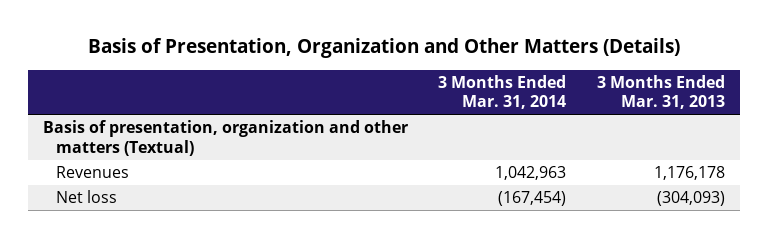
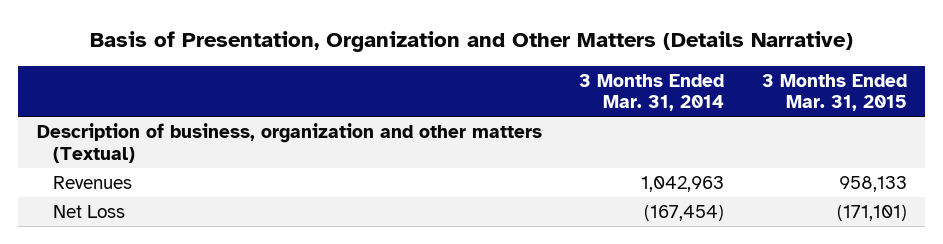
- Basis of Presentation, Organization and Other Matters (Details)
+ Basis of Presentation, Organization and Other Matters (Details Narrative)
- | 3 Months Ended Mar. 31, 2014 | 3 Months Ended Mar. 31, 2013
+ | 3 Months Ended Mar. 31, 2014 | 3 Months Ended Mar. 31, 2015
- Basis of presentation, organization and other matters (Textual)
+ Description of business, organization and other matters (Textual)
- Net loss | (167,454) | (304,093)
+ Net Loss | (167,454) | (171,101)

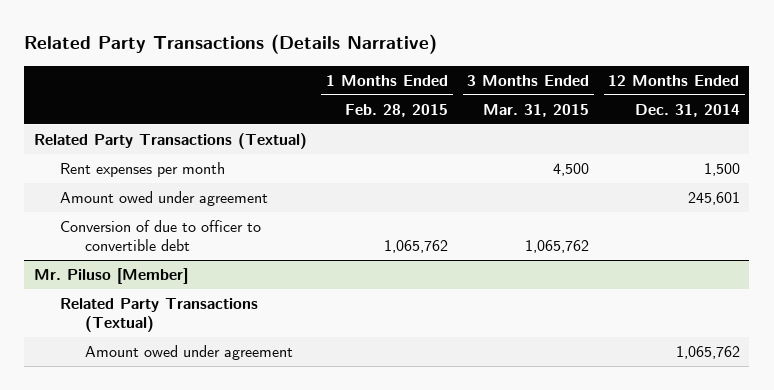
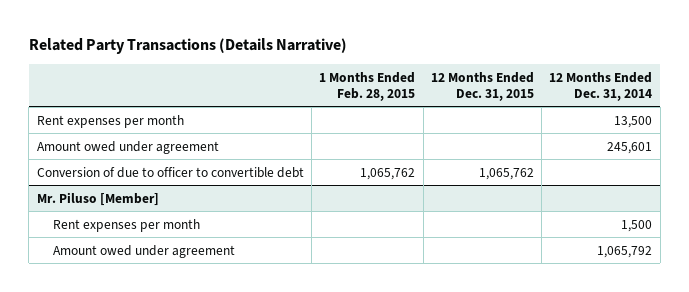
- | 1 Months Ended Feb. 28, 2015 | 3 Months Ended Mar. 31, 2015 | 12 Months Ended Dec. 31, 2014
+ | 1 Months Ended Feb. 28, 2015 | 12 Months Ended Dec. 31, 2015 | 12 Months Ended Dec. 31, 2014
- Related Party Transactions (Textual)
- Rent expenses per month | | 4,500 | 1,500
+ Rent expenses per month | | | 13,500
@ Mr. Piluso [Member]
- Related Party Transactions (Textual)
- Amount owed under agreement | | | 1,065,762
+ Rent expenses per month | | | 1,500
+ Amount owed under agreement | | | 1,065,792

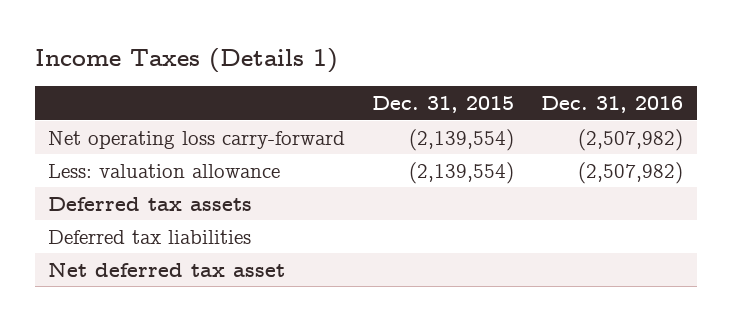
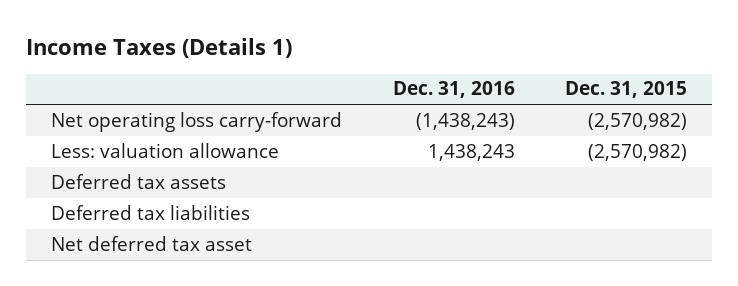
- | Dec. 31, 2015 | Dec. 31, 2016
+ | Dec. 31, 2016 | Dec. 31, 2015
- Net operating loss carry-forward | (2,139,554) | (2,507,982)
- Less: valuation allowance | (2,139,554) | (2,507,982)
+ Net operating loss carry-forward | (1,438,243) | (2,570,982)
+ Less: valuation allowance | 1,438,243 | (2,570,982)

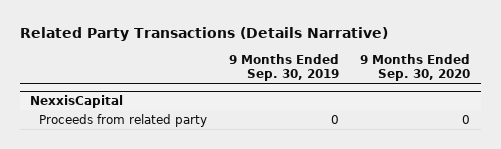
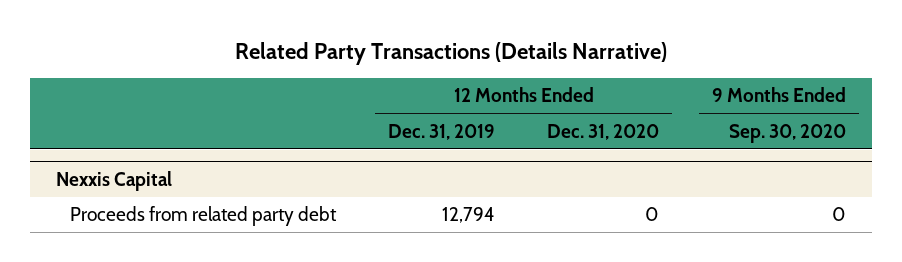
- | 9 Months Ended Sep. 30, 2019 | 9 Months Ended Sep. 30, 2020
+ | 12 Months Ended Dec. 31, 2019 | 12 Months Ended Dec. 31, 2020 | 9 Months Ended Sep. 30, 2020
- NexxisCapital
- Proceeds from related party | 0 | 0
+ Nexxis Capital
+ Proceeds from related party debt | 12,794 | 0 | 0

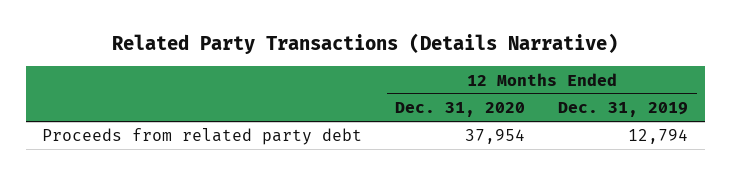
- | 12 Months Ended Dec. 31, 2019 | 12 Months Ended Dec. 31, 2020 | 9 Months Ended Sep. 30, 2020
+ | 12 Months Ended Dec. 31, 2020 | 12 Months Ended Dec. 31, 2019
- Nexxis Capital
- Proceeds from related party debt | 12,794 | 0 | 0
+ Proceeds from related party debt | 37,954 | 12,794

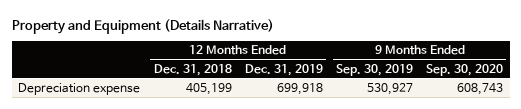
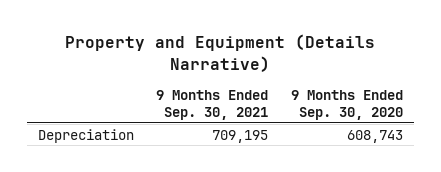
- | 12 Months Ended Dec. 31, 2018 | 12 Months Ended Dec. 31, 2019 | 9 Months Ended Sep. 30, 2019 | 9 Months Ended Sep. 30, 2020
+ | 9 Months Ended Sep. 30, 2021 | 9 Months Ended Sep. 30, 2020
- Depreciation expense | 405,199 | 699,918 | 530,927 | 608,743
+ Depreciation | 709,195 | 608,743

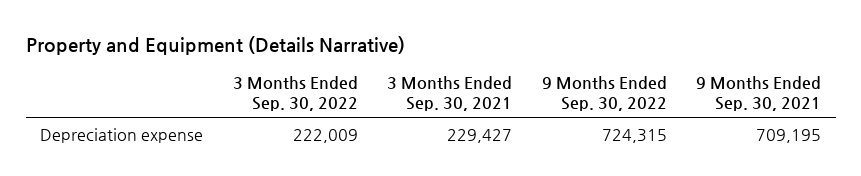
- | 9 Months Ended Sep. 30, 2021 | 9 Months Ended Sep. 30, 2020
+ | 3 Months Ended Sep. 30, 2022 | 3 Months Ended Sep. 30, 2021 | 9 Months Ended Sep. 30, 2022 | 9 Months Ended Sep. 30, 2021
- Depreciation | 709,195 | 608,743
+ Depreciation expense | 222,009 | 229,427 | 724,315 | 709,195

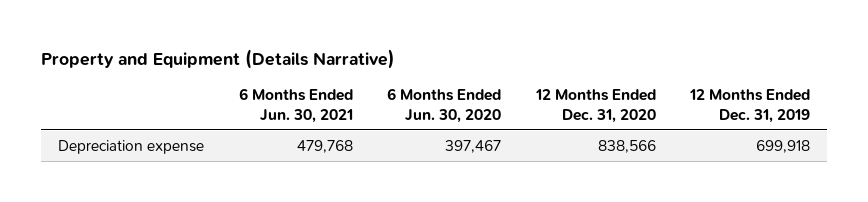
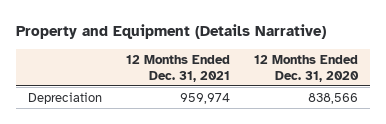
- | 6 Months Ended Jun. 30, 2021 | 6 Months Ended Jun. 30, 2020 | 12 Months Ended Dec. 31, 2020 | 12 Months Ended Dec. 31, 2019
+ | 12 Months Ended Dec. 31, 2021 | 12 Months Ended Dec. 31, 2020
- Depreciation expense | 479,768 | 397,467 | 838,566 | 699,918
+ Depreciation | 959,974 | 838,566

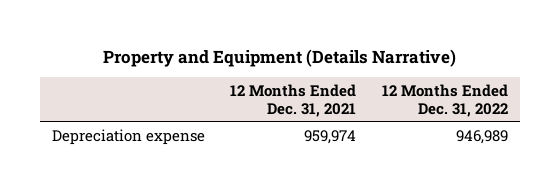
- | 12 Months Ended Dec. 31, 2021 | 12 Months Ended Dec. 31, 2020
+ | 12 Months Ended Dec. 31, 2021 | 12 Months Ended Dec. 31, 2022
- Depreciation | 959,974 | 838,566
+ Depreciation expense | 959,974 | 946,989

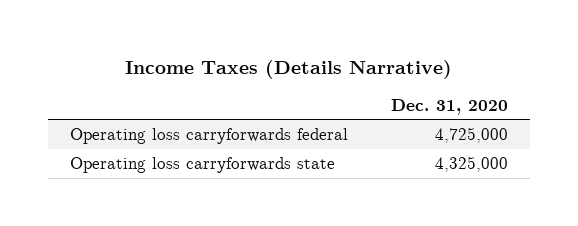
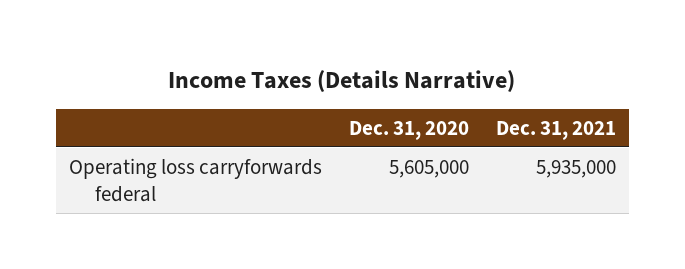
- | Dec. 31, 2020
+ | Dec. 31, 2020 | Dec. 31, 2021
- Operating loss carryforwards federal | 4,725,000
- Operating loss carryforwards state | 4,325,000
+ Operating loss carryforwards federal | 5,605,000 | 5,935,000

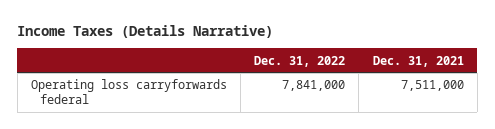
- | Dec. 31, 2020 | Dec. 31, 2021
+ | Dec. 31, 2022 | Dec. 31, 2021
- Operating loss carryforwards federal | 5,605,000 | 5,935,000
+ Operating loss carryforwards federal | 7,841,000 | 7,511,000

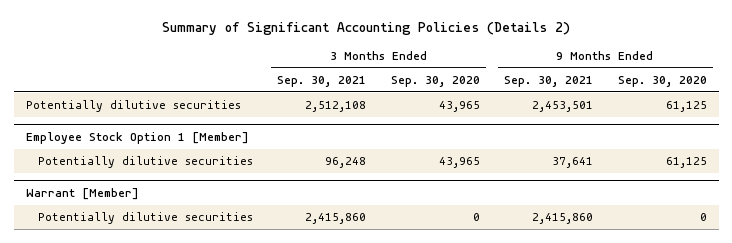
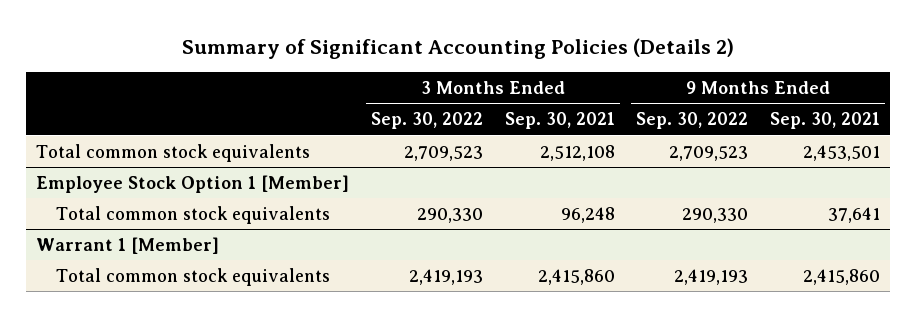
- | 3 Months Ended Sep. 30, 2021 | 3 Months Ended Sep. 30, 2020 | 9 Months Ended Sep. 30, 2021 | 9 Months Ended Sep. 30, 2020
+ | 3 Months Ended Sep. 30, 2022 | 3 Months Ended Sep. 30, 2021 | 9 Months Ended Sep. 30, 2022 | 9 Months Ended Sep. 30, 2021
- Potentially dilutive securities | 2,512,108 | 43,965 | 2,453,501 | 61,125
+ Total common stock equivalents | 2,709,523 | 2,512,108 | 2,709,523 | 2,453,501
@ Employee Stock Option 1 [Member]
- Potentially dilutive securities | 96,248 | 43,965 | 37,641 | 61,125
- Warrant [Member]
- Potentially dilutive securities | 2,415,860 | 0 | 2,415,860 | 0
@ Employee Stock Option 1 [Member]
+ Total common stock equivalents | 290,330 | 96,248 | 290,330 | 37,641
+ Warrant 1 [Member]
+ Total common stock equivalents | 2,419,193 | 2,415,860 | 2,419,193 | 2,415,860

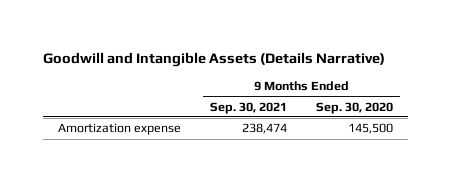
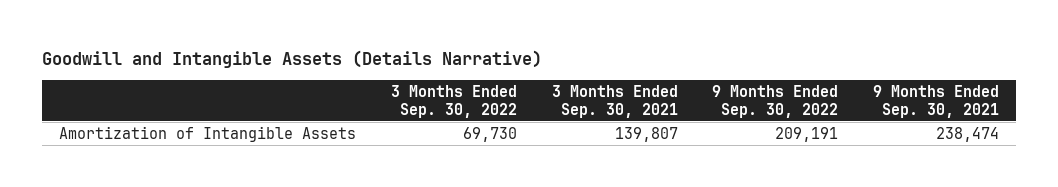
- | 9 Months Ended Sep. 30, 2021 | 9 Months Ended Sep. 30, 2020
+ | 3 Months Ended Sep. 30, 2022 | 3 Months Ended Sep. 30, 2021 | 9 Months Ended Sep. 30, 2022 | 9 Months Ended Sep. 30, 2021
- Amortization expense | 238,474 | 145,500
+ Amortization of Intangible Assets | 69,730 | 139,807 | 209,191 | 238,474

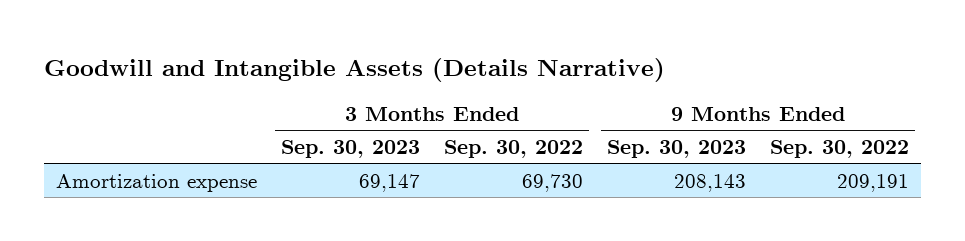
- | 3 Months Ended Sep. 30, 2022 | 3 Months Ended Sep. 30, 2021 | 9 Months Ended Sep. 30, 2022 | 9 Months Ended Sep. 30, 2021
+ | 3 Months Ended Sep. 30, 2023 | 3 Months Ended Sep. 30, 2022 | 9 Months Ended Sep. 30, 2023 | 9 Months Ended Sep. 30, 2022
- Amortization of Intangible Assets | 69,730 | 139,807 | 209,191 | 238,474
+ Amortization expense | 69,147 | 69,730 | 208,143 | 209,191

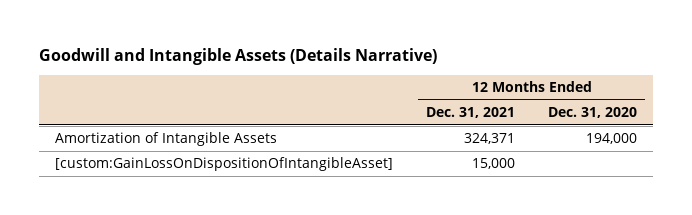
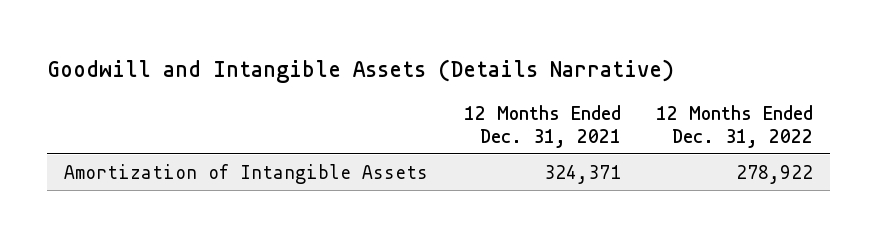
- | 12 Months Ended Dec. 31, 2021 | 12 Months Ended Dec. 31, 2020
+ | 12 Months Ended Dec. 31, 2021 | 12 Months Ended Dec. 31, 2022
- [custom:GainLossOnDispositionOfIntangibleAsset] | 15,000 |

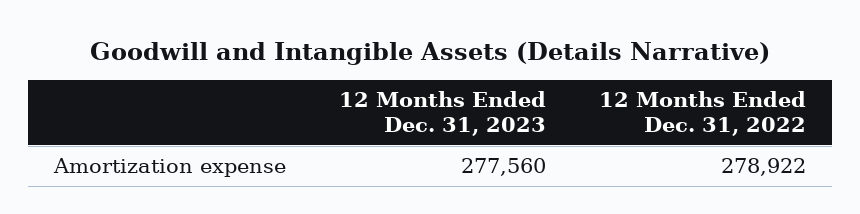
- | 12 Months Ended Dec. 31, 2021 | 12 Months Ended Dec. 31, 2022
+ | 12 Months Ended Dec. 31, 2023 | 12 Months Ended Dec. 31, 2022
- Amortization of Intangible Assets | 324,371 | 278,922
+ Amortization expense | 277,560 | 278,922

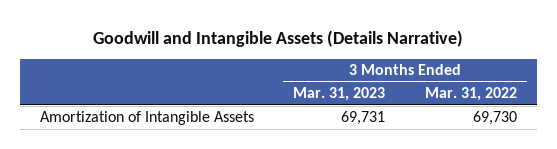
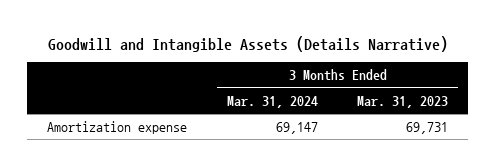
- | 3 Months Ended Mar. 31, 2023 | 3 Months Ended Mar. 31, 2022
+ | 3 Months Ended Mar. 31, 2024 | 3 Months Ended Mar. 31, 2023
- Amortization of Intangible Assets | 69,731 | 69,730
+ Amortization expense | 69,147 | 69,731

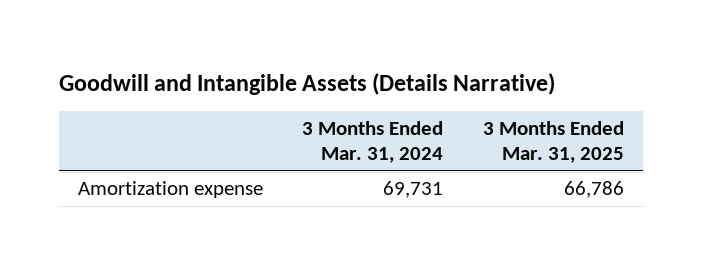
- | 3 Months Ended Mar. 31, 2024 | 3 Months Ended Mar. 31, 2023
+ | 3 Months Ended Mar. 31, 2024 | 3 Months Ended Mar. 31, 2025
- Amortization expense | 69,147 | 69,731
+ Amortization expense | 69,731 | 66,786

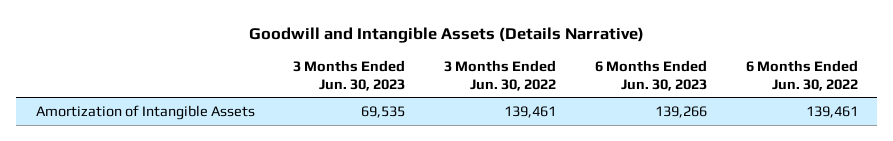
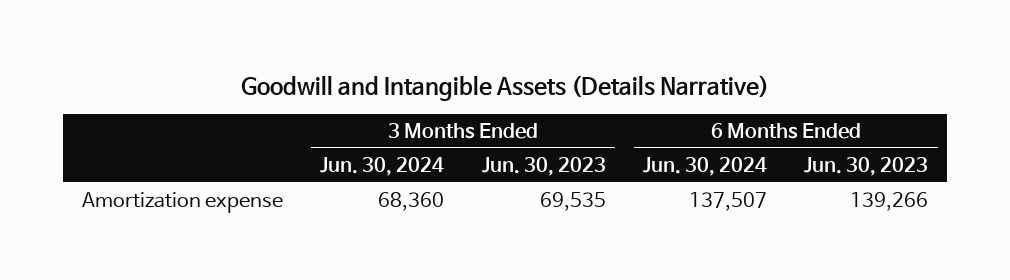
- | 3 Months Ended Jun. 30, 2023 | 3 Months Ended Jun. 30, 2022 | 6 Months Ended Jun. 30, 2023 | 6 Months Ended Jun. 30, 2022
+ | 3 Months Ended Jun. 30, 2024 | 3 Months Ended Jun. 30, 2023 | 6 Months Ended Jun. 30, 2024 | 6 Months Ended Jun. 30, 2023
- Amortization of Intangible Assets | 69,535 | 139,461 | 139,266 | 139,461
+ Amortization expense | 68,360 | 69,535 | 137,507 | 139,266

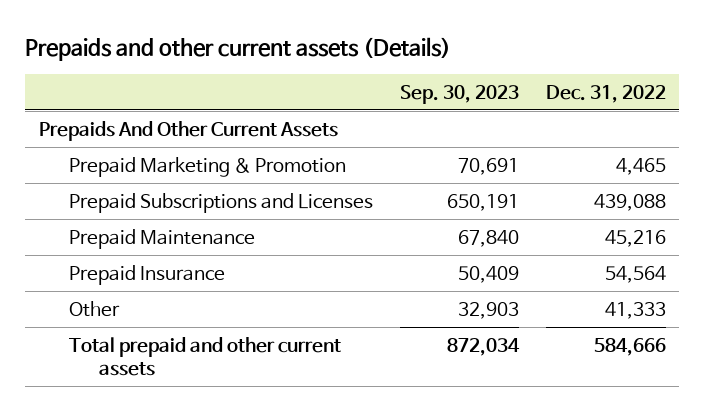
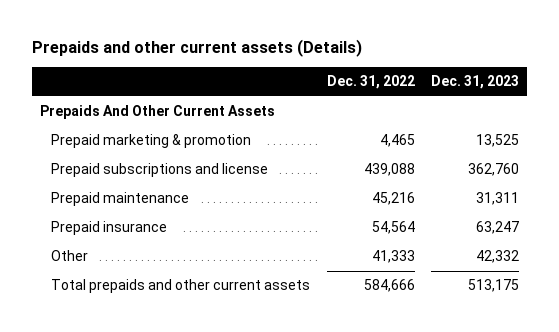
- | Sep. 30, 2023 | Dec. 31, 2022
+ | Dec. 31, 2022 | Dec. 31, 2023
- Prepaid Marketing & Promotion | 70,691 | 4,465
- Prepaid Subscriptions and Licenses | 650,191 | 439,088
- Prepaid Maintenance | 67,840 | 45,216
- Prepaid Insurance | 50,409 | 54,564
+ Prepaid marketing & promotion | 4,465 | 13,525
+ Prepaid subscriptions and license | 439,088 | 362,760
+ Prepaid maintenance | 45,216 | 31,311
+ Prepaid insurance | 54,564 | 63,247
- Total prepaid and other current assets | 872,034 | 584,666
+ Total prepaids and other current assets | 584,666 | 513,175

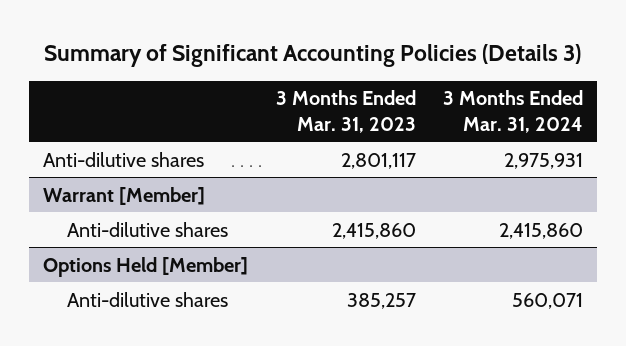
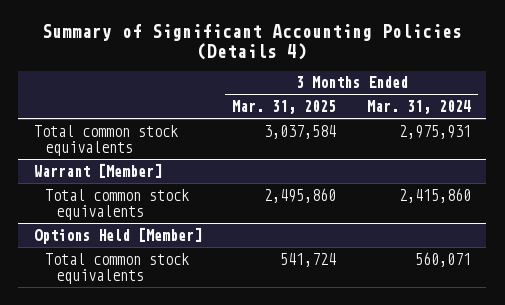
- Summary of Significant Accounting Policies (Details 3)
+ Summary of Significant Accounting Policies (Details 4)
- | 3 Months Ended Mar. 31, 2023 | 3 Months Ended Mar. 31, 2024
+ | 3 Months Ended Mar. 31, 2025 | 3 Months Ended Mar. 31, 2024
- Anti-dilutive shares | 2,801,117 | 2,975,931
+ Total common stock equivalents | 3,037,584 | 2,975,931
@ Warrant [Member]
- Anti-dilutive shares | 2,415,860 | 2,415,860
+ Total common stock equivalents | 2,495,860 | 2,415,860
@ Options Held [Member]
- Anti-dilutive shares | 385,257 | 560,071
+ Total common stock equivalents | 541,724 | 560,071

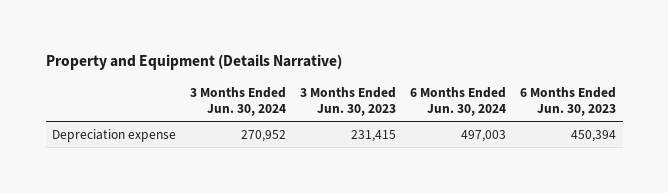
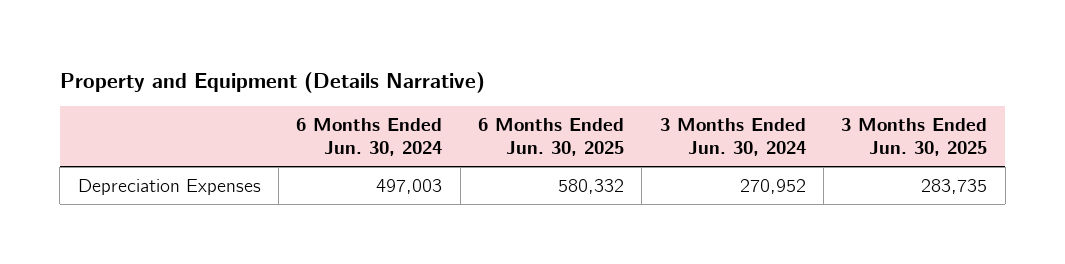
- | 3 Months Ended Jun. 30, 2024 | 3 Months Ended Jun. 30, 2023 | 6 Months Ended Jun. 30, 2024 | 6 Months Ended Jun. 30, 2023
+ | 6 Months Ended Jun. 30, 2024 | 6 Months Ended Jun. 30, 2025 | 3 Months Ended Jun. 30, 2024 | 3 Months Ended Jun. 30, 2025
- Depreciation expense | 270,952 | 231,415 | 497,003 | 450,394
+ Depreciation Expenses | 497,003 | 580,332 | 270,952 | 283,735

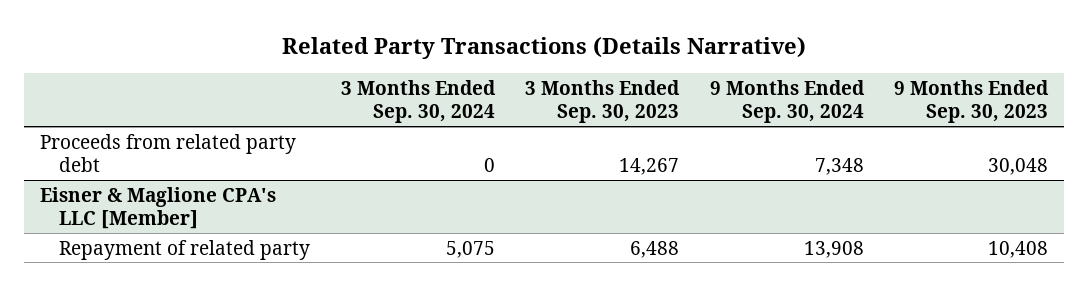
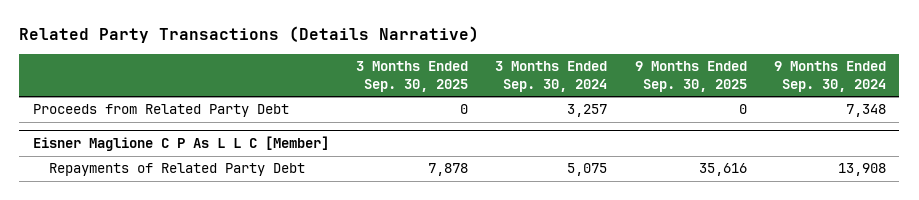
- | 3 Months Ended Sep. 30, 2024 | 3 Months Ended Sep. 30, 2023 | 9 Months Ended Sep. 30, 2024 | 9 Months Ended Sep. 30, 2023
+ | 3 Months Ended Sep. 30, 2025 | 3 Months Ended Sep. 30, 2024 | 9 Months Ended Sep. 30, 2025 | 9 Months Ended Sep. 30, 2024
- Proceeds from related party debt | 0 | 14,267 | 7,348 | 30,048
- Eisner & Maglione CPA's LLC [Member]
- Repayment of related party | 5,075 | 6,488 | 13,908 | 10,408
+ Proceeds from Related Party Debt | 0 | 3,257 | 0 | 7,348
+ Eisner Maglione C P As L L C [Member]
+ Repayments of Related Party Debt | 7,878 | 5,075 | 35,616 | 13,908

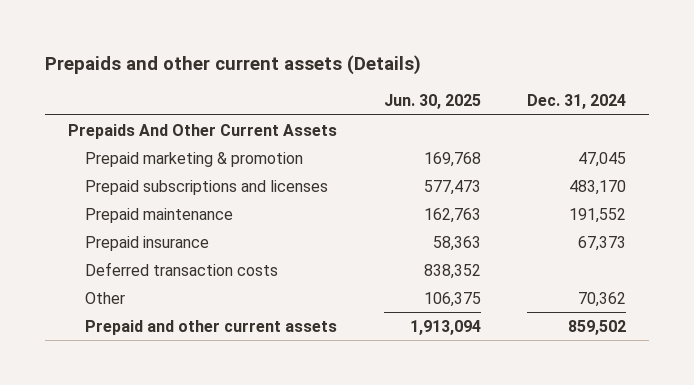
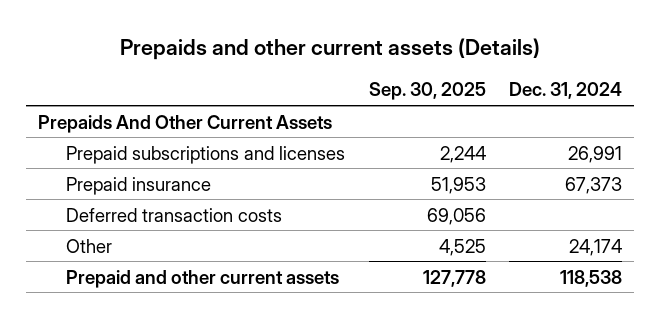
- | Jun. 30, 2025 | Dec. 31, 2024
+ | Sep. 30, 2025 | Dec. 31, 2024
- Prepaid marketing & promotion | 169,768 | 47,045
- Prepaid subscriptions and licenses | 577,473 | 483,170
- Prepaid maintenance | 162,763 | 191,552
+ Prepaid subscriptions and licenses | 2,244 | 26,991
- Other | 106,375 | 70,362
- Prepaid and other current assets | 1,913,094 | 859,502
+ Other | 4,525 | 24,174
+ Prepaid and other current assets | 127,778 | 118,538

